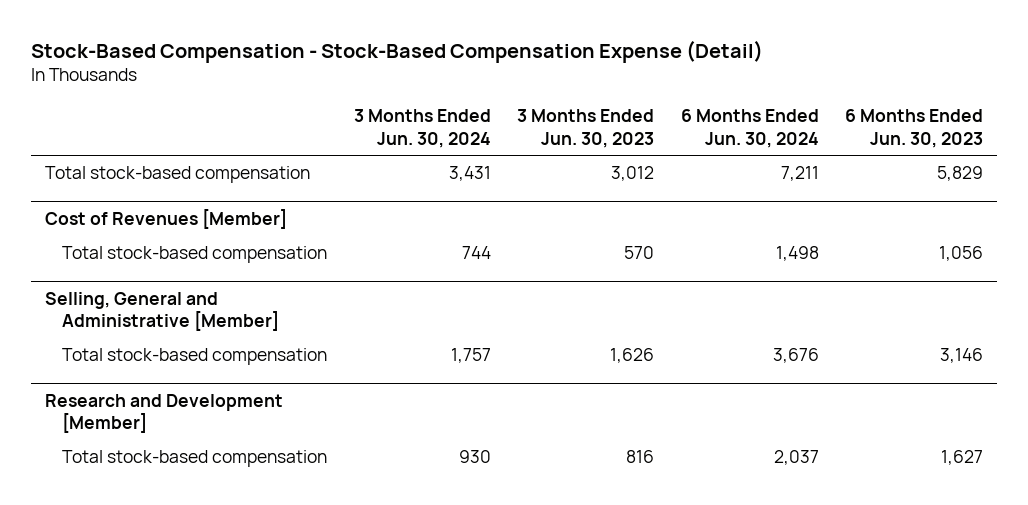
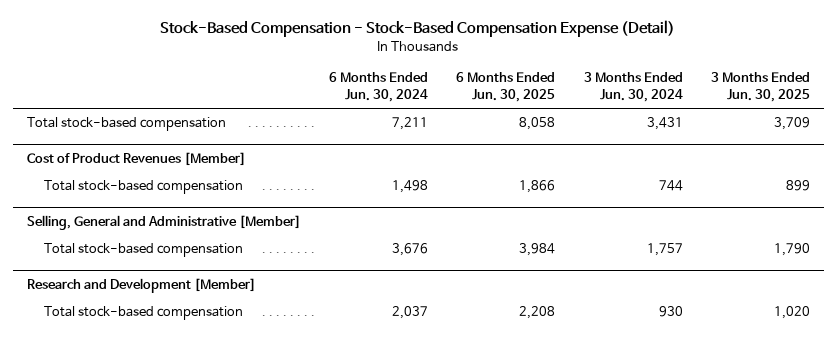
- | 3 Months Ended Jun. 30, 2024 | 3 Months Ended Jun. 30, 2023 | 6 Months Ended Jun. 30, 2024 | 6 Months Ended Jun. 30, 2023
+ | 6 Months Ended Jun. 30, 2024 | 6 Months Ended Jun. 30, 2025 | 3 Months Ended Jun. 30, 2024 | 3 Months Ended Jun. 30, 2025
- Cost of Revenues [Member]
+ Cost of Product Revenues [Member]

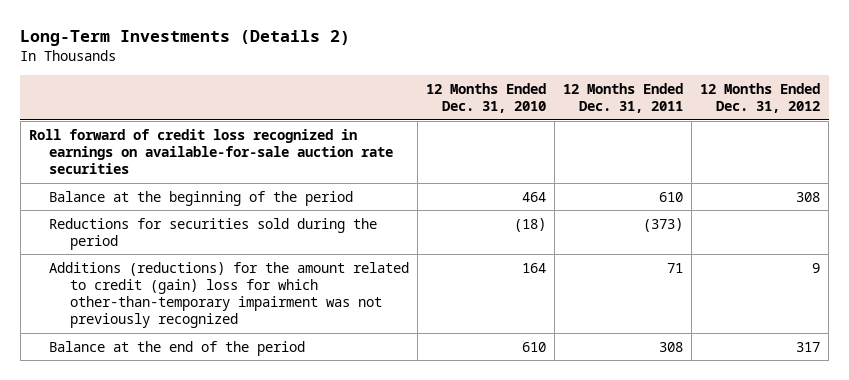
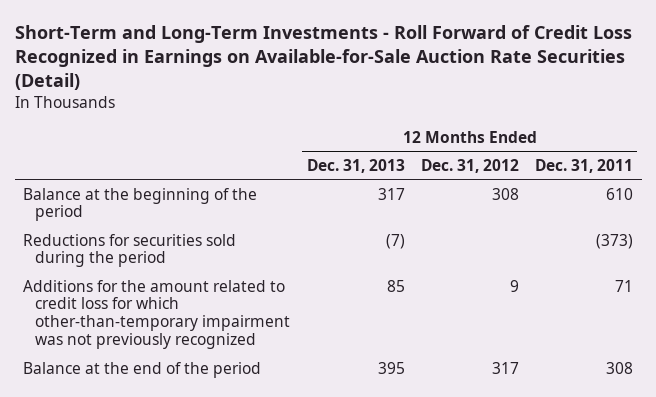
- Long-Term Investments (Details 2)
+ Short-Term and Long-Term Investments - Roll Forward of Credit Loss Recognized in Earnings on Available-for-Sale Auction Rate Securities (Detail)
- | 12 Months Ended Dec. 31, 2010 | 12 Months Ended Dec. 31, 2011 | 12 Months Ended Dec. 31, 2012
+ | 12 Months Ended Dec. 31, 2013 | 12 Months Ended Dec. 31, 2012 | 12 Months Ended Dec. 31, 2011
- Roll forward of credit loss recognized in earnings on available-for-sale auction rate securities
- Additions (reductions) for the amount related to credit (gain) loss for which other-than-temporary impairment was not previously recognized | 164 | 71 | 9
+ Additions for the amount related to credit loss for which other-than-temporary impairment was not previously recognized | 85 | 9 | 71

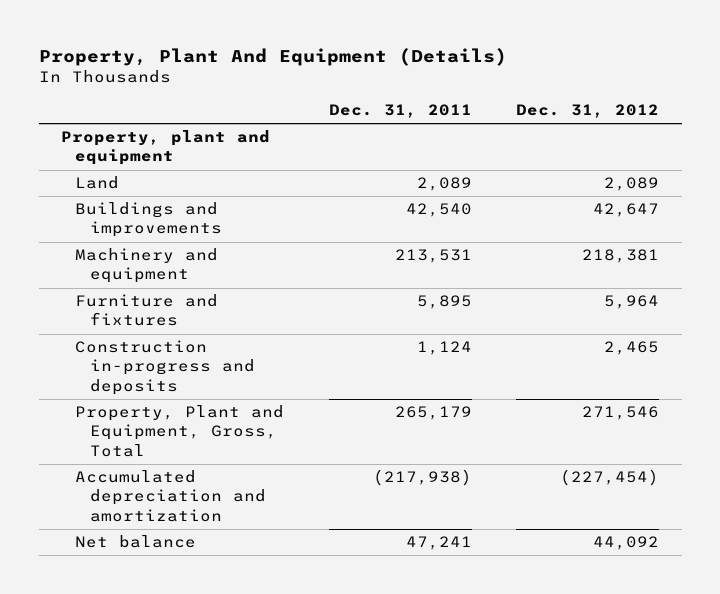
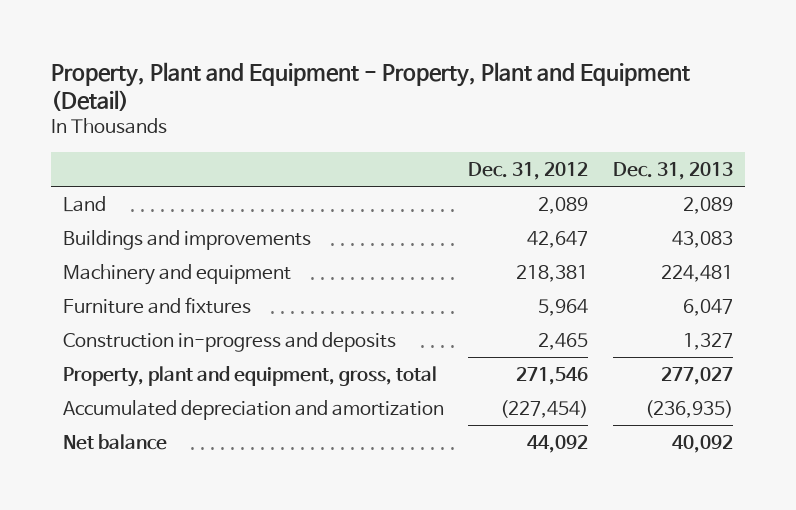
- Property, Plant And Equipment (Details)
+ Property, Plant and Equipment - Property, Plant and Equipment (Detail)
- | Dec. 31, 2011 | Dec. 31, 2012
+ | Dec. 31, 2012 | Dec. 31, 2013
- Property, plant and equipment
- Property, Plant and Equipment, Gross, Total | 265,179 | 271,546
+ Property, plant and equipment, gross, total | 271,546 | 277,027

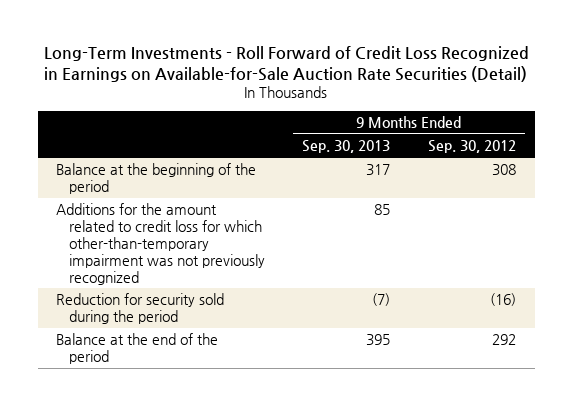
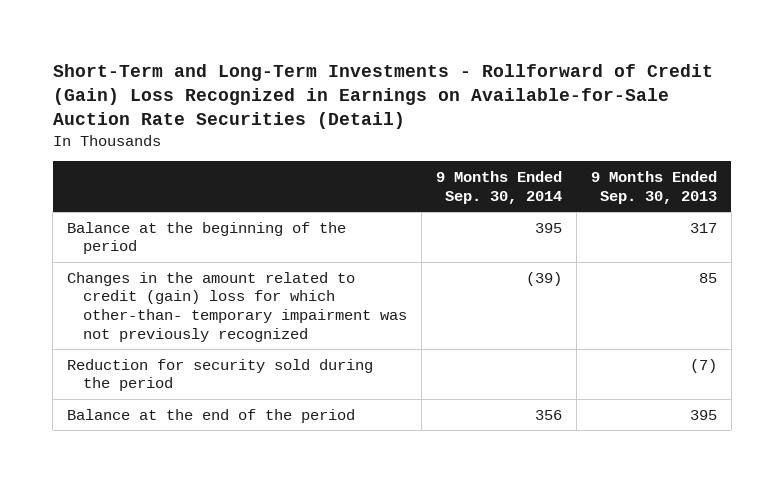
- Long-Term Investments - Roll Forward of Credit Loss Recognized in Earnings on Available-for-Sale Auction Rate Securities (Detail)
+ Short-Term and Long-Term Investments - Rollforward of Credit (Gain) Loss Recognized in Earnings on Available-for-Sale Auction Rate Securities (Detail)
- | 9 Months Ended Sep. 30, 2013 | 9 Months Ended Sep. 30, 2012
+ | 9 Months Ended Sep. 30, 2014 | 9 Months Ended Sep. 30, 2013
- Additions for the amount related to credit loss for which other-than-temporary impairment was not previously recognized | 85 |
+ Changes in the amount related to credit (gain) loss for which other-than- temporary impairment was not previously recognized | (39) | 85

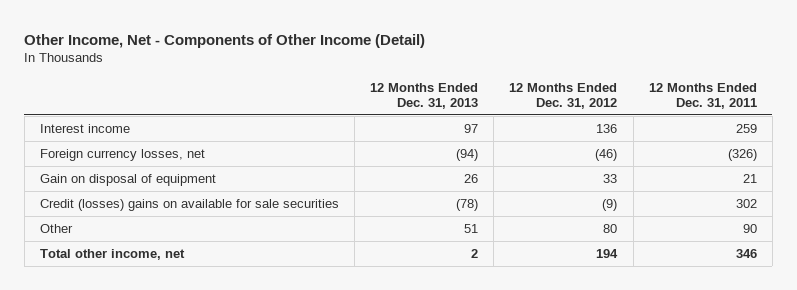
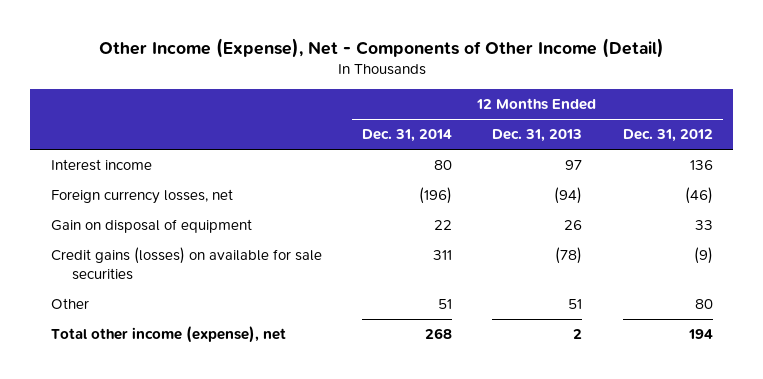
- Other Income, Net - Components of Other Income (Detail)
+ Other Income (Expense), Net - Components of Other Income (Detail)
- | 12 Months Ended Dec. 31, 2013 | 12 Months Ended Dec. 31, 2012 | 12 Months Ended Dec. 31, 2011
+ | 12 Months Ended Dec. 31, 2014 | 12 Months Ended Dec. 31, 2013 | 12 Months Ended Dec. 31, 2012
- Credit (losses) gains on available for sale securities | (78) | (9) | 302
+ Credit gains (losses) on available for sale securities | 311 | (78) | (9)
- Total other income, net | 2 | 194 | 346
+ Total other income (expense), net | 268 | 2 | 194

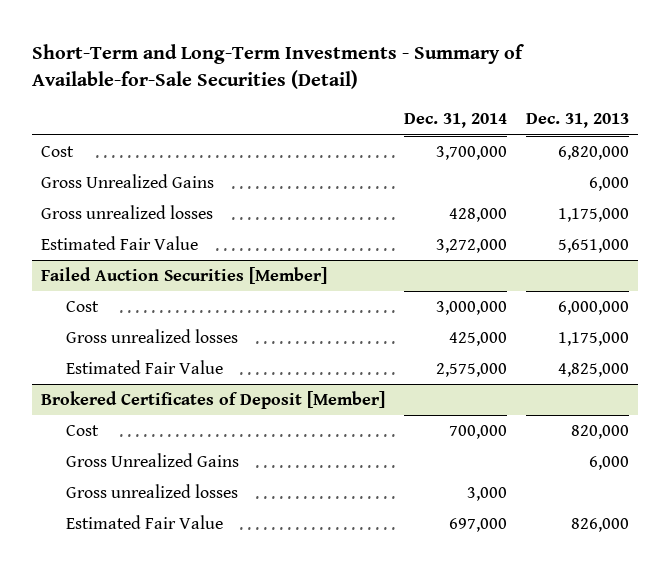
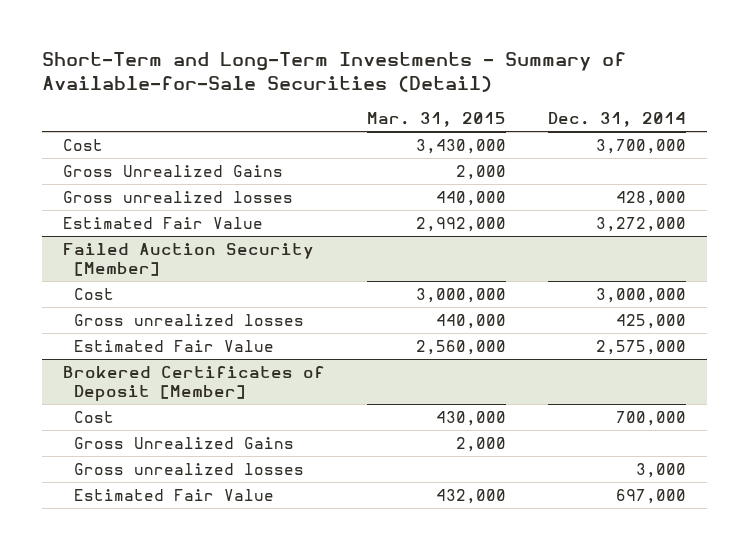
- | Dec. 31, 2014 | Dec. 31, 2013
+ | Mar. 31, 2015 | Dec. 31, 2014
- Failed Auction Securities [Member]
+ Failed Auction Security [Member]

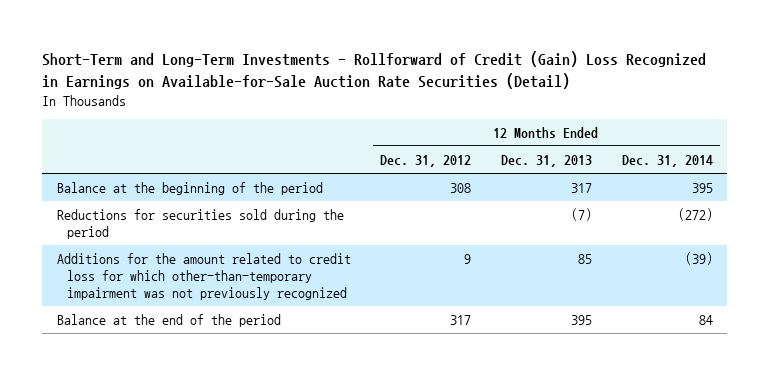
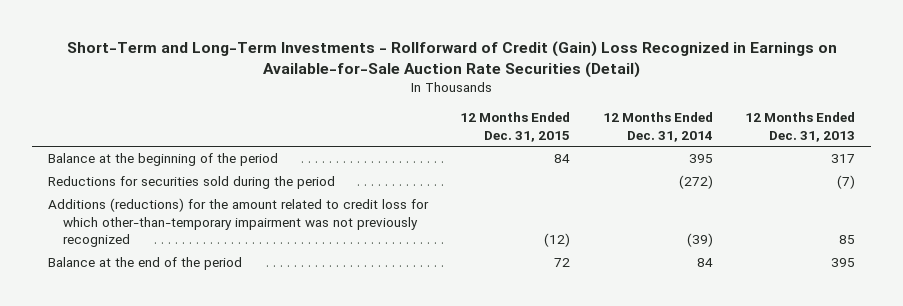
- | 12 Months Ended Dec. 31, 2012 | 12 Months Ended Dec. 31, 2013 | 12 Months Ended Dec. 31, 2014
+ | 12 Months Ended Dec. 31, 2015 | 12 Months Ended Dec. 31, 2014 | 12 Months Ended Dec. 31, 2013
- Additions for the amount related to credit loss for which other-than-temporary impairment was not previously recognized | 9 | 85 | (39)
+ Additions (reductions) for the amount related to credit loss for which other-than-temporary impairment was not previously recognized | (12) | (39) | 85

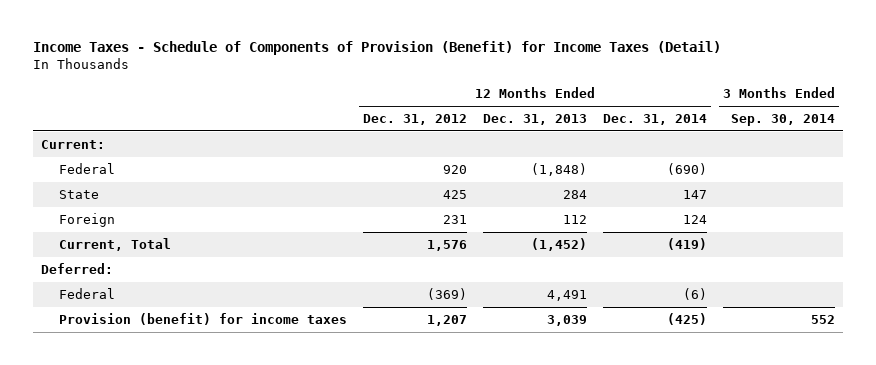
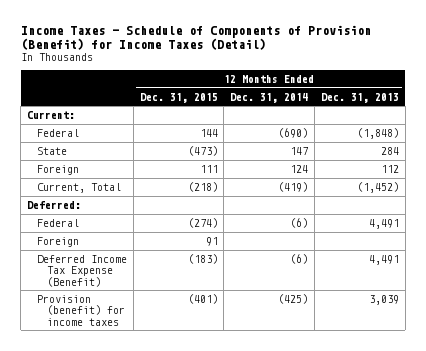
- | 12 Months Ended Dec. 31, 2012 | 12 Months Ended Dec. 31, 2013 | 12 Months Ended Dec. 31, 2014 | 3 Months Ended Sep. 30, 2014
+ | 12 Months Ended Dec. 31, 2015 | 12 Months Ended Dec. 31, 2014 | 12 Months Ended Dec. 31, 2013
+ Foreign | 91 | |
+ Deferred Income Tax Expense (Benefit) | (183) | (6) | 4,491

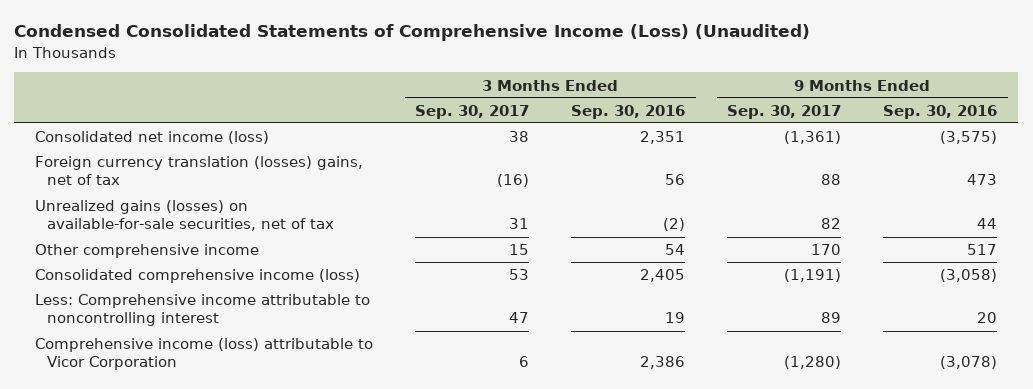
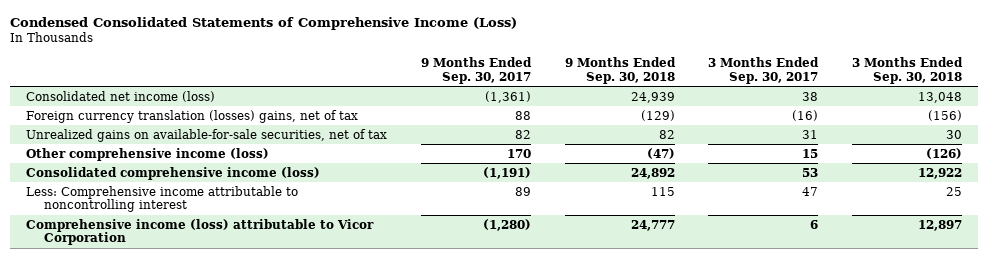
- Condensed Consolidated Statements of Comprehensive Income (Loss) (Unaudited)
+ Condensed Consolidated Statements of Comprehensive Income (Loss)
- | 3 Months Ended Sep. 30, 2017 | 3 Months Ended Sep. 30, 2016 | 9 Months Ended Sep. 30, 2017 | 9 Months Ended Sep. 30, 2016
+ | 9 Months Ended Sep. 30, 2017 | 9 Months Ended Sep. 30, 2018 | 3 Months Ended Sep. 30, 2017 | 3 Months Ended Sep. 30, 2018
- Unrealized gains (losses) on available-for-sale securities, net of tax | 31 | (2) | 82 | 44
- Other comprehensive income | 15 | 54 | 170 | 517
+ Unrealized gains on available-for-sale securities, net of tax | 82 | 82 | 31 | 30
+ Other comprehensive income (loss) | 170 | (47) | 15 | (126)

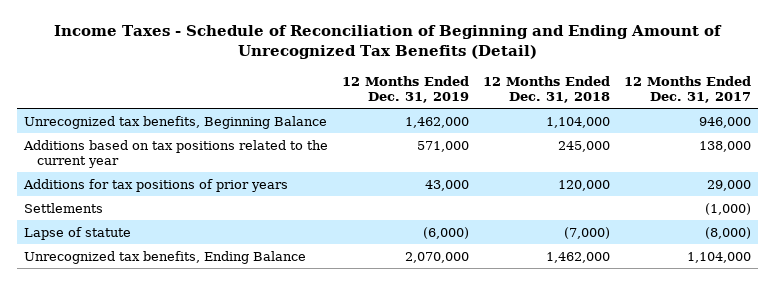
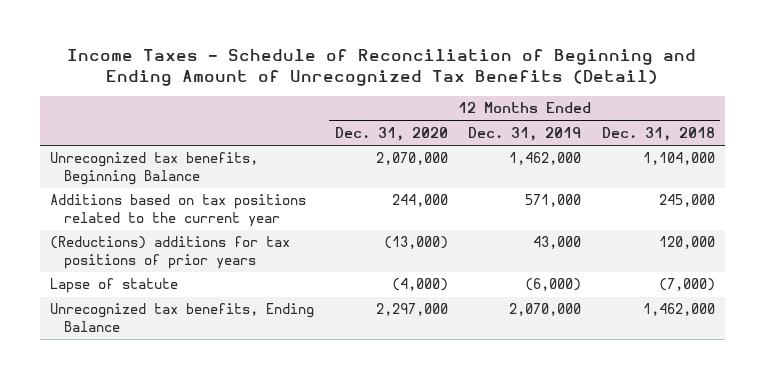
- | 12 Months Ended Dec. 31, 2019 | 12 Months Ended Dec. 31, 2018 | 12 Months Ended Dec. 31, 2017
+ | 12 Months Ended Dec. 31, 2020 | 12 Months Ended Dec. 31, 2019 | 12 Months Ended Dec. 31, 2018
- Additions for tax positions of prior years | 43,000 | 120,000 | 29,000
- Settlements | | | (1,000)
+ (Reductions) additions for tax positions of prior years | (13,000) | 43,000 | 120,000

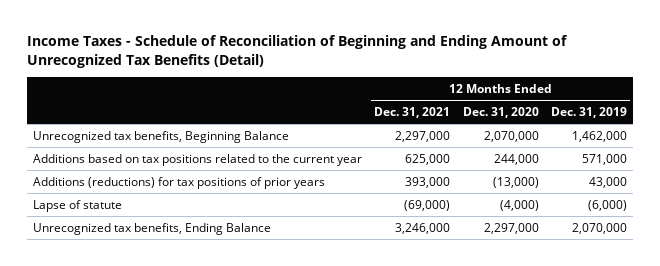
- | 12 Months Ended Dec. 31, 2020 | 12 Months Ended Dec. 31, 2019 | 12 Months Ended Dec. 31, 2018
+ | 12 Months Ended Dec. 31, 2021 | 12 Months Ended Dec. 31, 2020 | 12 Months Ended Dec. 31, 2019
- (Reductions) additions for tax positions of prior years | (13,000) | 43,000 | 120,000
+ Additions (reductions) for tax positions of prior years | 393,000 | (13,000) | 43,000

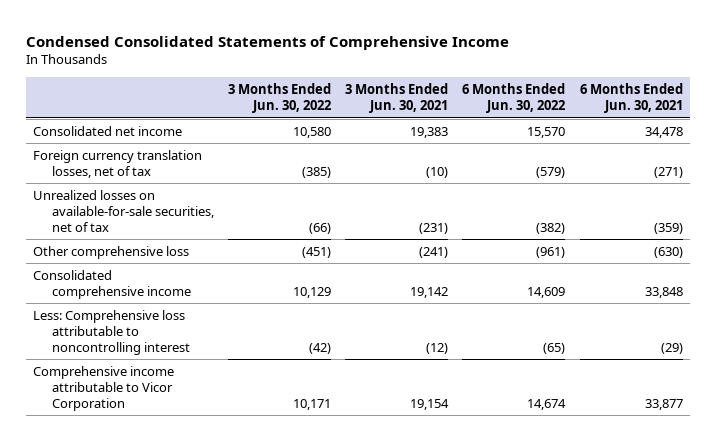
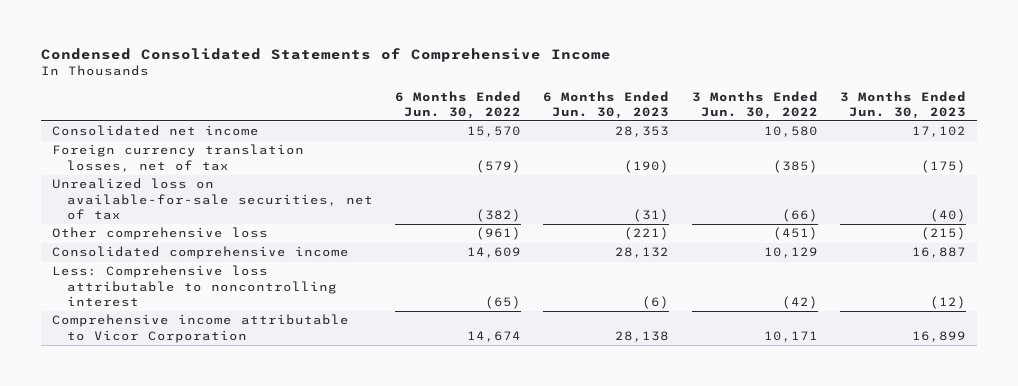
- | 3 Months Ended Jun. 30, 2022 | 3 Months Ended Jun. 30, 2021 | 6 Months Ended Jun. 30, 2022 | 6 Months Ended Jun. 30, 2021
+ | 6 Months Ended Jun. 30, 2022 | 6 Months Ended Jun. 30, 2023 | 3 Months Ended Jun. 30, 2022 | 3 Months Ended Jun. 30, 2023
- Unrealized losses on available-for-sale securities, net of tax | (66) | (231) | (382) | (359)
+ Unrealized loss on available-for-sale securities, net of tax | (382) | (31) | (66) | (40)

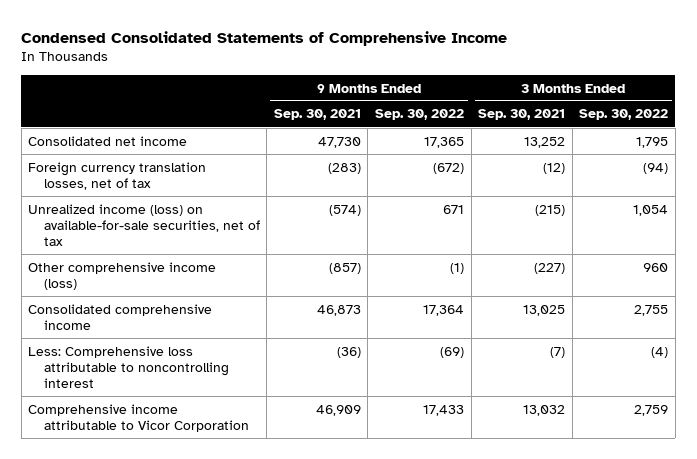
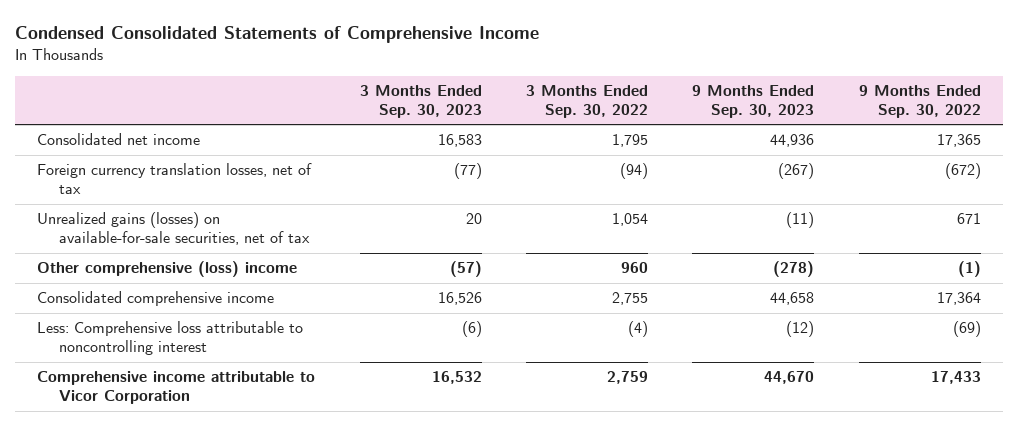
- | 9 Months Ended Sep. 30, 2021 | 9 Months Ended Sep. 30, 2022 | 3 Months Ended Sep. 30, 2021 | 3 Months Ended Sep. 30, 2022
+ | 3 Months Ended Sep. 30, 2023 | 3 Months Ended Sep. 30, 2022 | 9 Months Ended Sep. 30, 2023 | 9 Months Ended Sep. 30, 2022
- Unrealized income (loss) on available-for-sale securities, net of tax | (574) | 671 | (215) | 1,054
- Other comprehensive income (loss) | (857) | (1) | (227) | 960
+ Unrealized gains (losses) on available-for-sale securities, net of tax | 20 | 1,054 | (11) | 671
+ Other comprehensive (loss) income | (57) | 960 | (278) | (1)

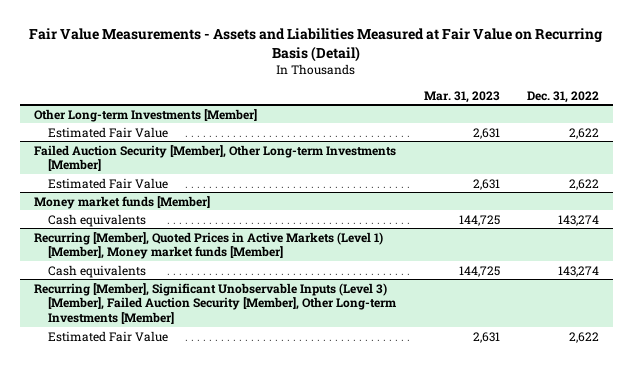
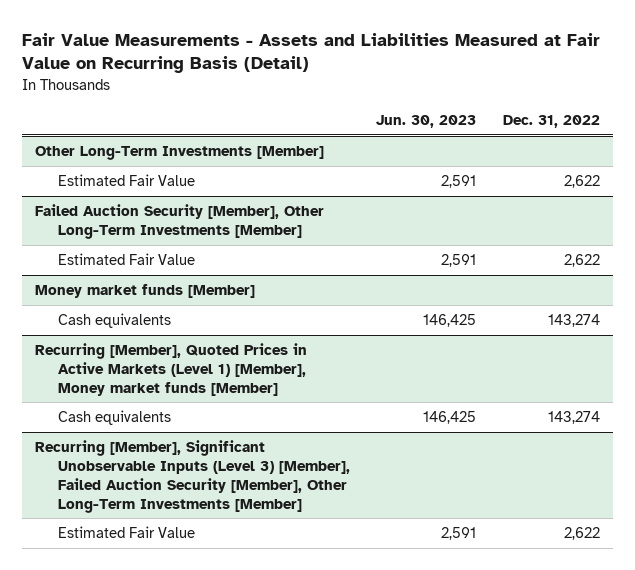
- | Mar. 31, 2023 | Dec. 31, 2022
+ | Jun. 30, 2023 | Dec. 31, 2022
- Other Long-term Investments [Member]
+ Other Long-Term Investments [Member]
- Failed Auction Security [Member], Other Long-term Investments [Member]
+ Failed Auction Security [Member], Other Long-Term Investments [Member]
- Recurring [Member], Significant Unobservable Inputs (Level 3) [Member], Failed Auction Security [Member], Other Long-term Investments [Member]
+ Recurring [Member], Significant Unobservable Inputs (Level 3) [Member], Failed Auction Security [Member], Other Long-Term Investments [Member]

